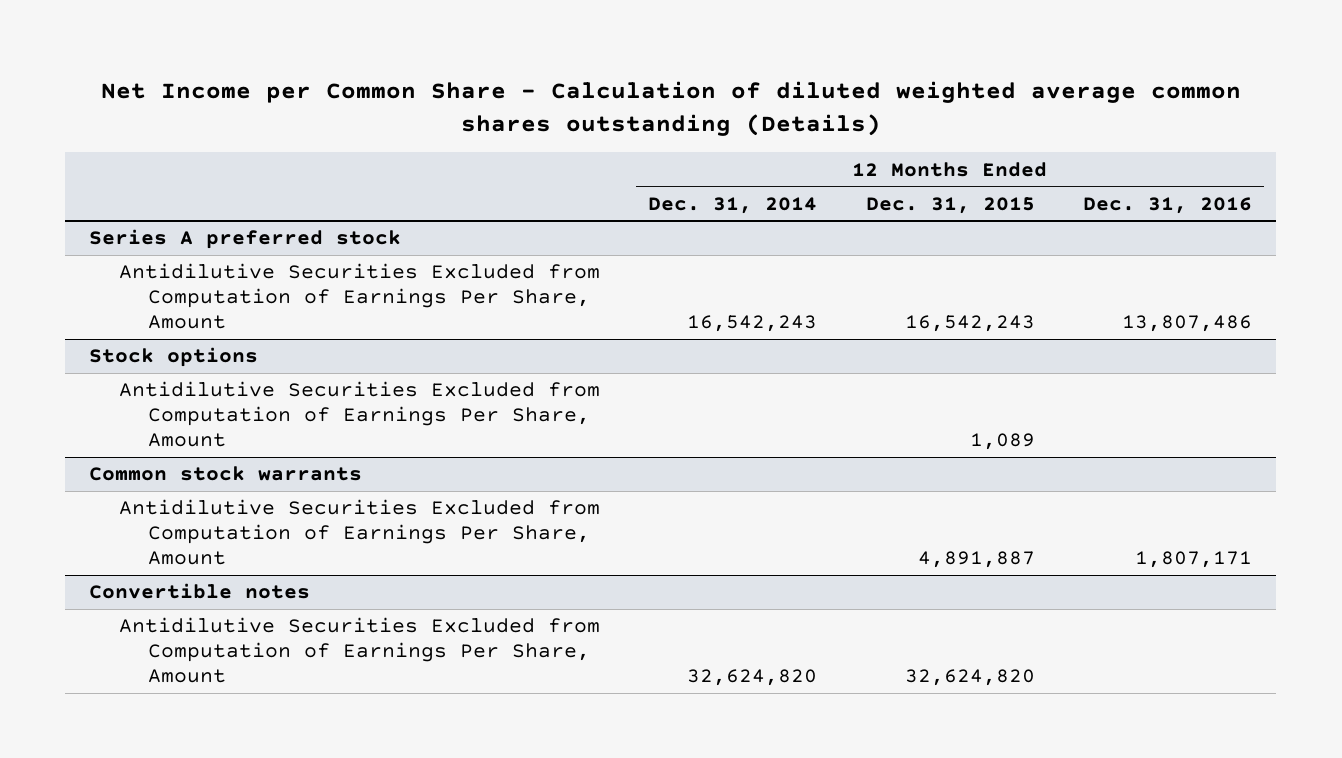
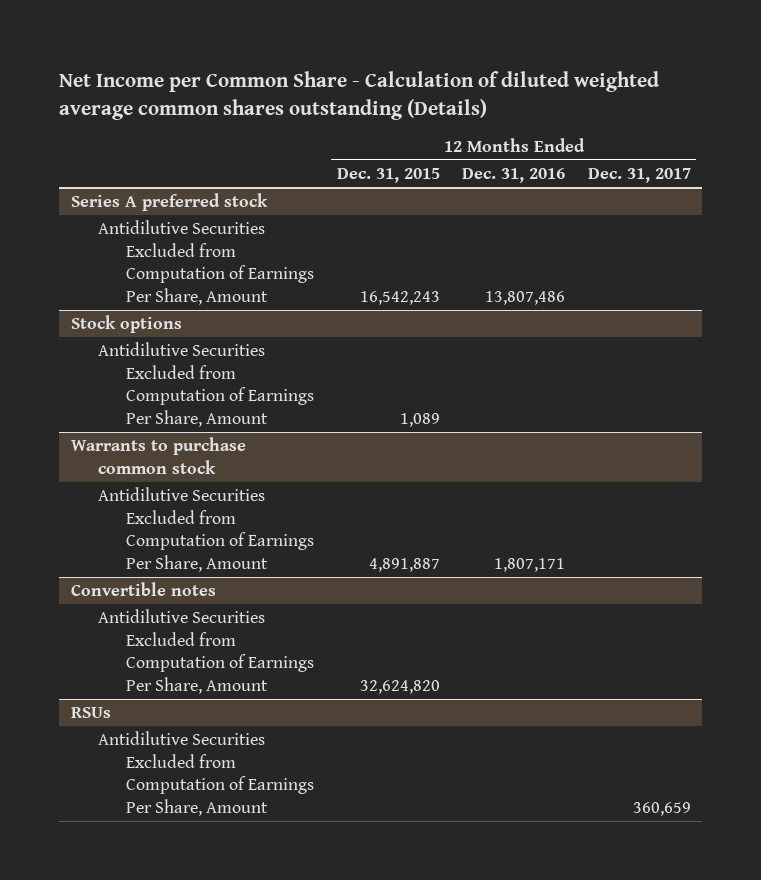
- | 12 Months Ended Dec. 31, 2014 | 12 Months Ended Dec. 31, 2015 | 12 Months Ended Dec. 31, 2016
+ | 12 Months Ended Dec. 31, 2015 | 12 Months Ended Dec. 31, 2016 | 12 Months Ended Dec. 31, 2017
- Common stock warrants
+ Warrants to purchase common stock
+ RSUs
+ Antidilutive Securities Excluded from Computation of Earnings Per Share, Amount | | | 360,659

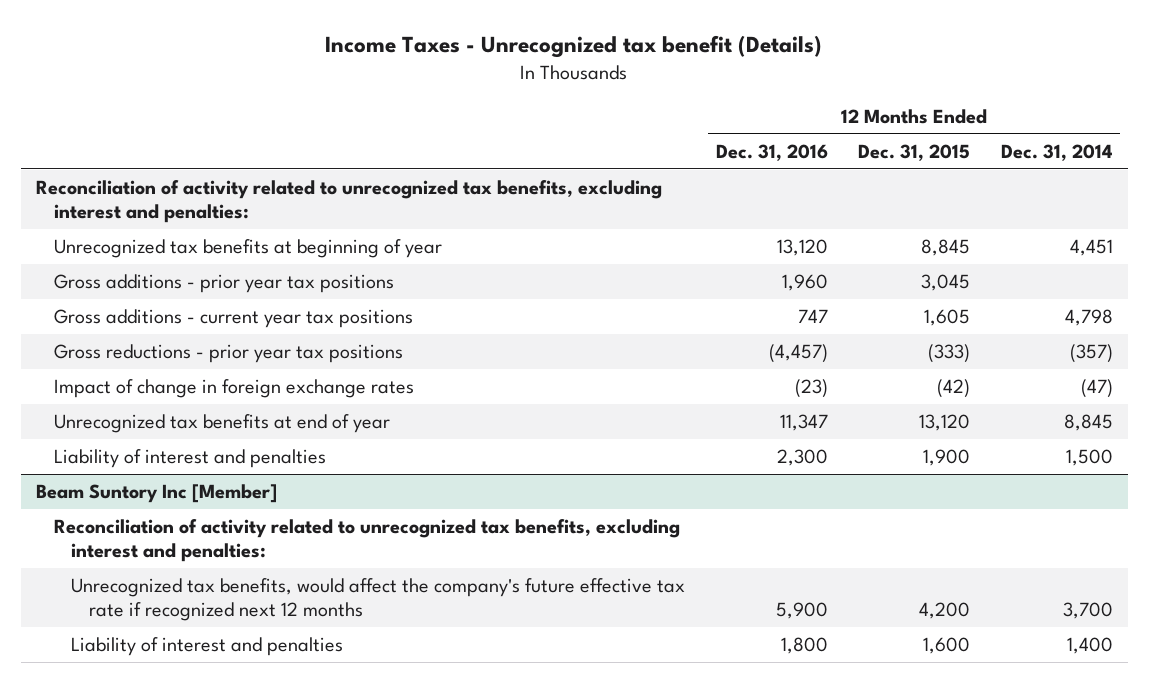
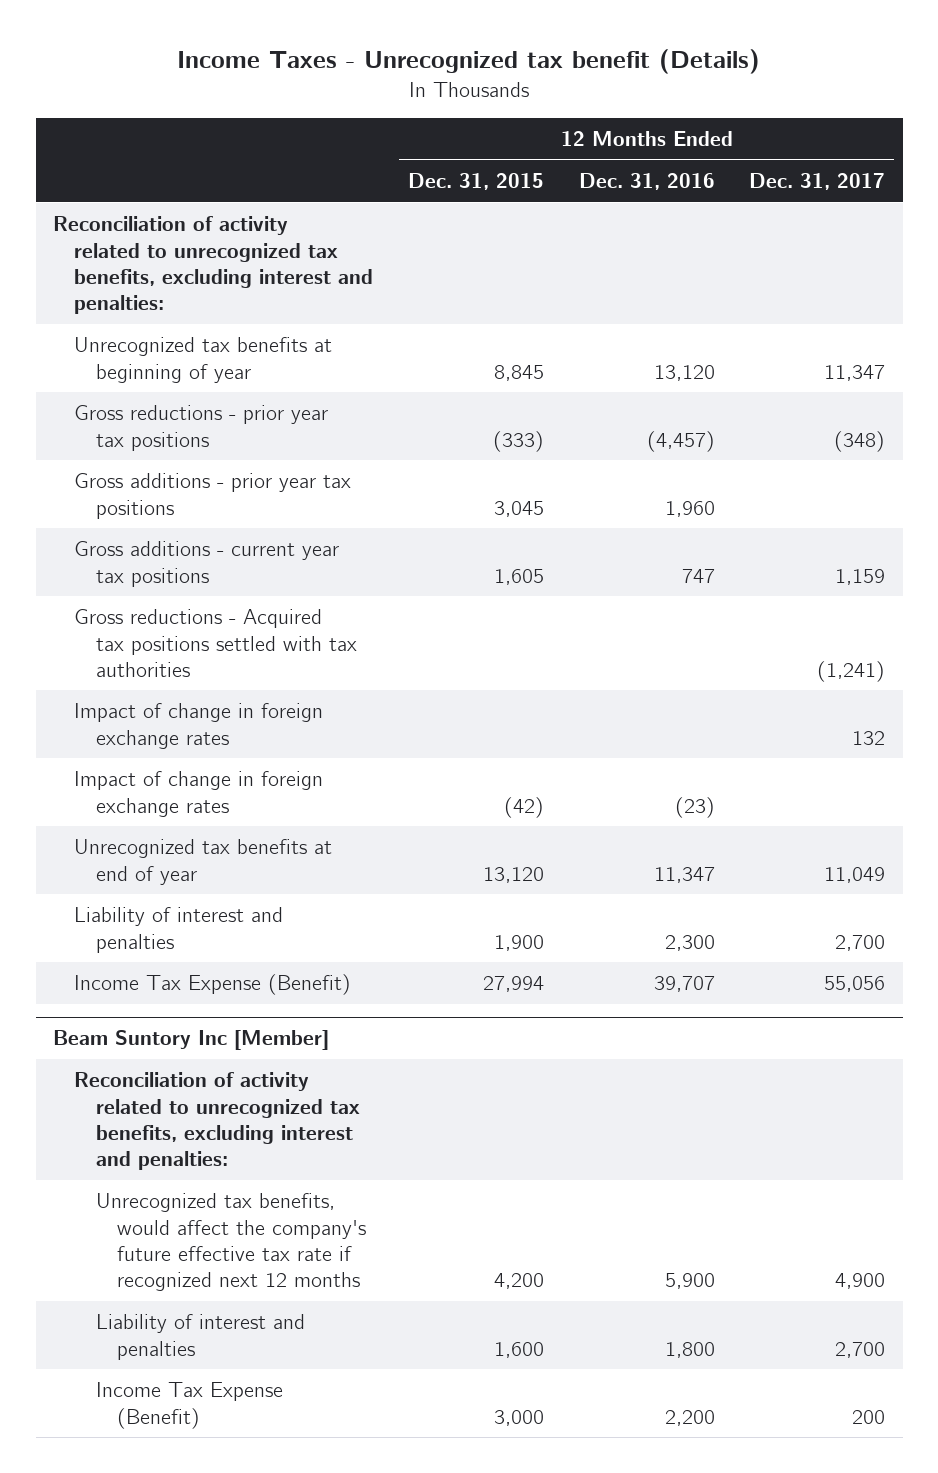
- | 12 Months Ended Dec. 31, 2016 | 12 Months Ended Dec. 31, 2015 | 12 Months Ended Dec. 31, 2014
+ | 12 Months Ended Dec. 31, 2015 | 12 Months Ended Dec. 31, 2016 | 12 Months Ended Dec. 31, 2017
moved up: Gross reductions - prior year tax positions | (333) | (4,457) | (348)
+ Gross reductions - Acquired tax positions settled with tax authorities | | | (1,241)
+ Impact of change in foreign exchange rates | | | 132
+ Income Tax Expense (Benefit) | 27,994 | 39,707 | 55,056
@ Beam Suntory Inc [Member]
+ Income Tax Expense (Benefit) | 3,000 | 2,200 | 200

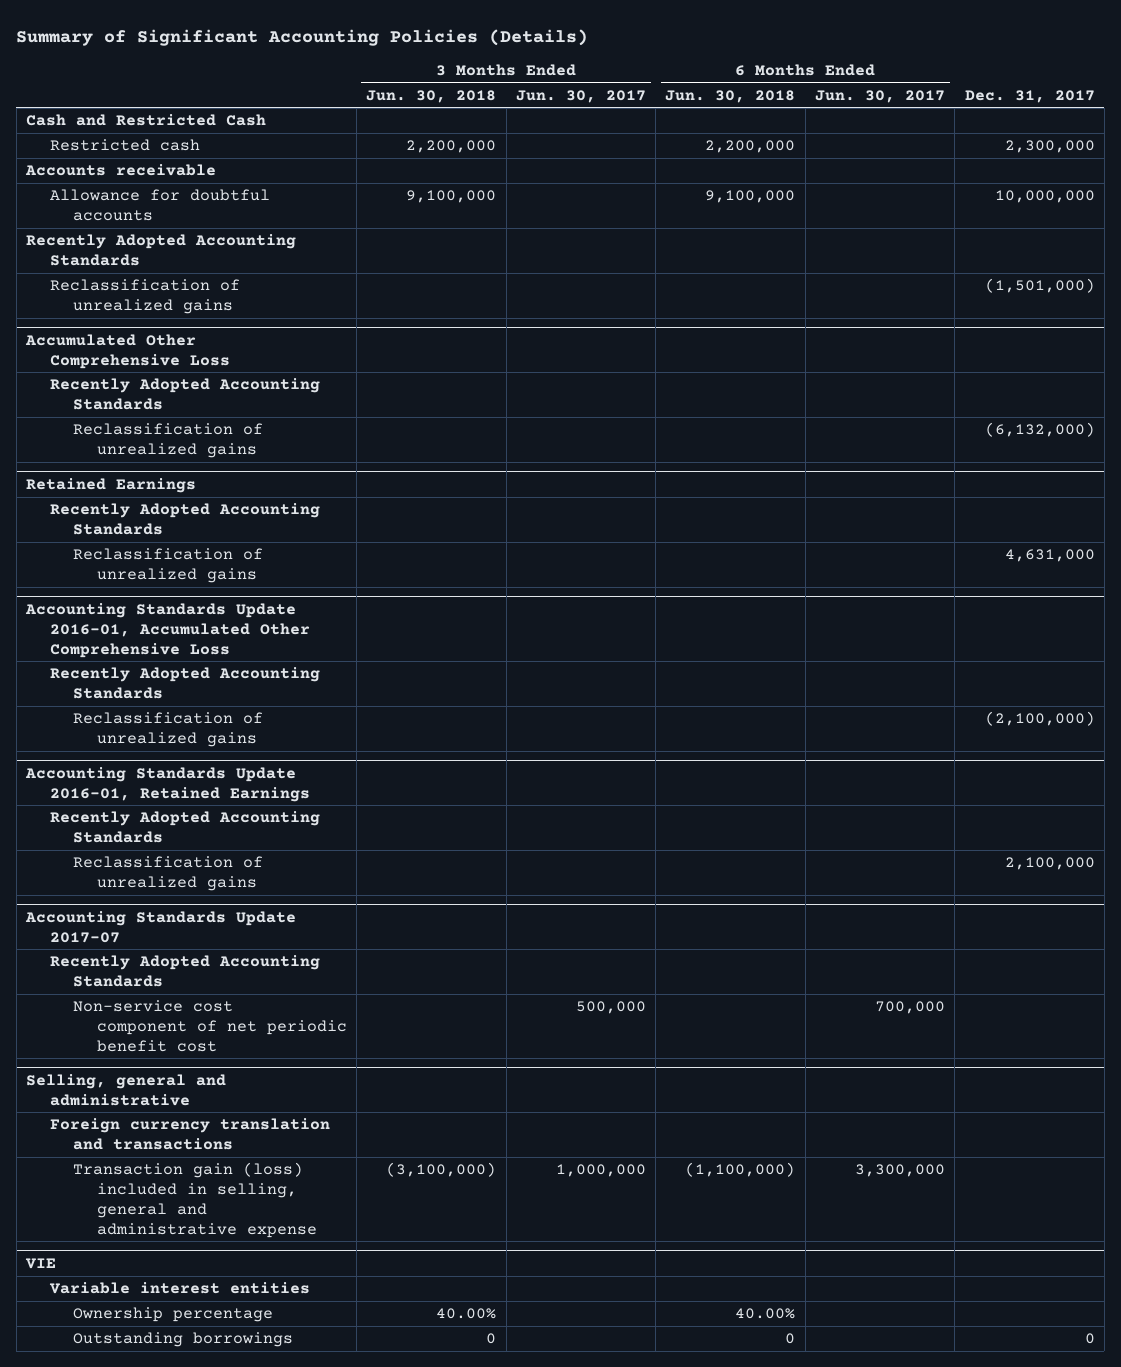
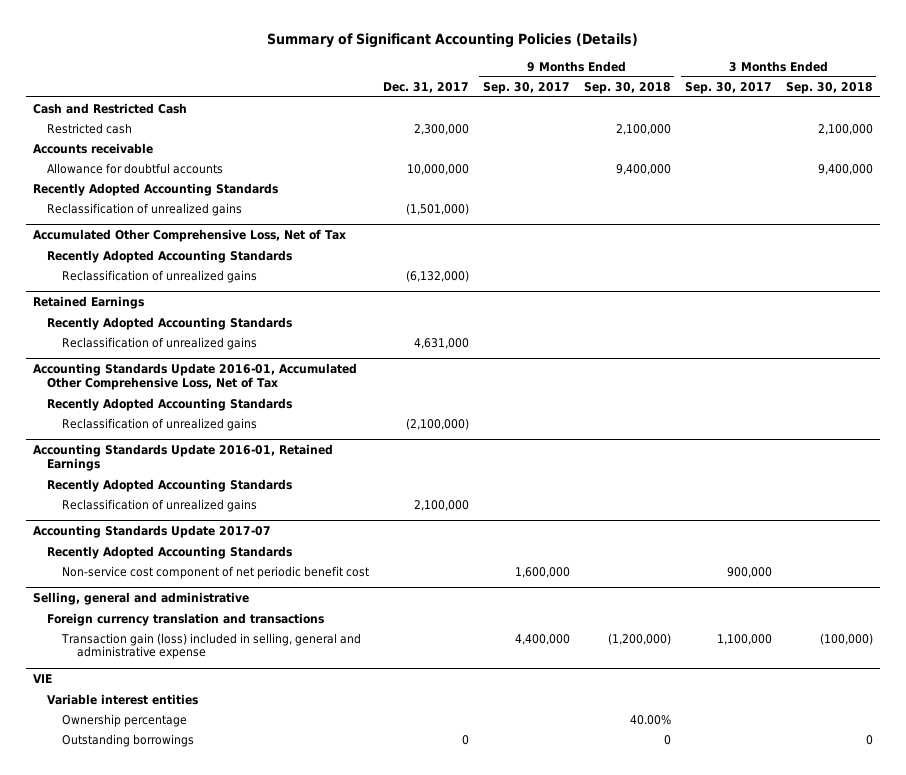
- | 3 Months Ended Jun. 30, 2018 | 3 Months Ended Jun. 30, 2017 | 6 Months Ended Jun. 30, 2018 | 6 Months Ended Jun. 30, 2017 | Dec. 31, 2017
+ | Dec. 31, 2017 | 9 Months Ended Sep. 30, 2017 | 9 Months Ended Sep. 30, 2018 | 3 Months Ended Sep. 30, 2017 | 3 Months Ended Sep. 30, 2018
- Accumulated Other Comprehensive Loss
+ Accumulated Other Comprehensive Loss, Net of Tax
- Accounting Standards Update 2016-01, Accumulated Other Comprehensive Loss
+ Accounting Standards Update 2016-01, Accumulated Other Comprehensive Loss, Net of Tax

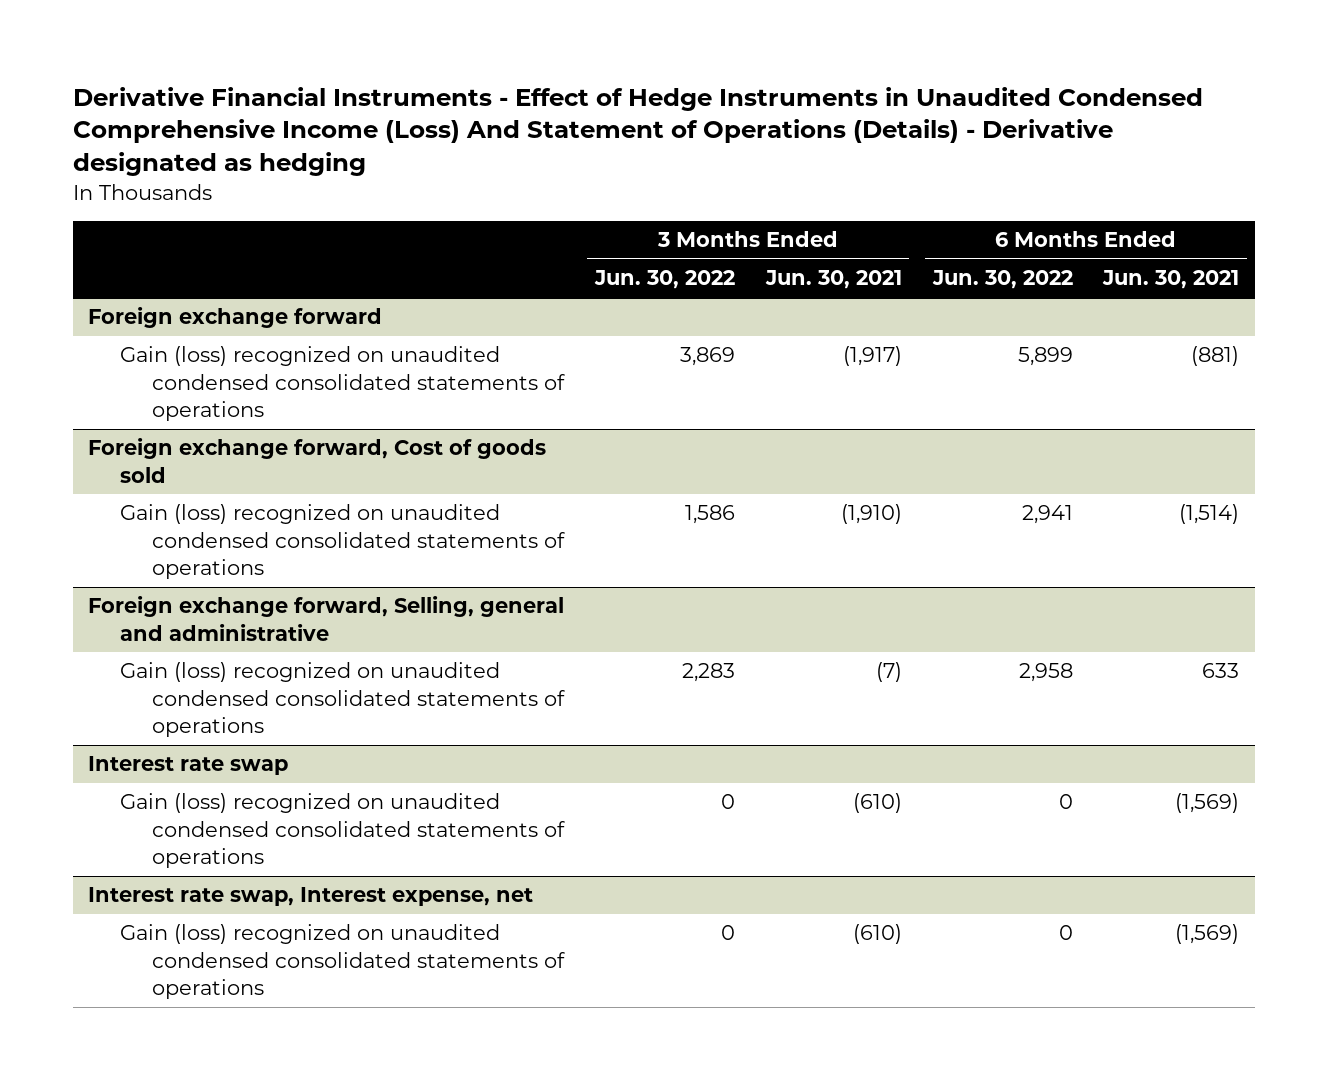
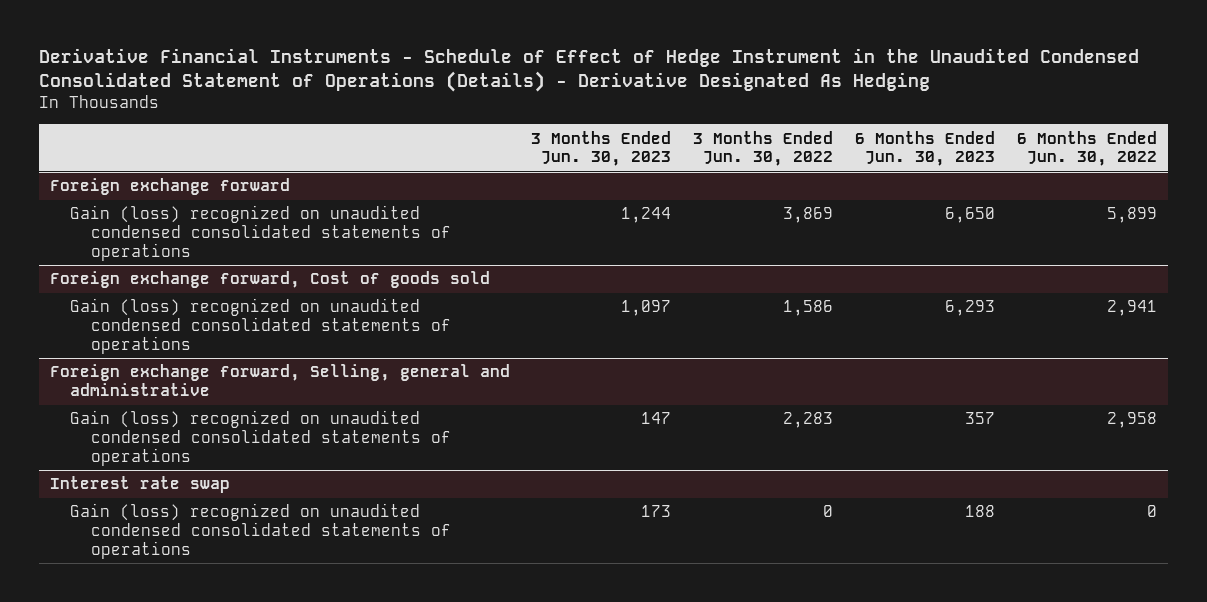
- Derivative Financial Instruments - Effect of Hedge Instruments in Unaudited Condensed Comprehensive Income (Loss) And Statement of Operations (Details) - Derivative designated as hedging
+ Derivative Financial Instruments - Schedule of Effect of Hedge Instrument in the Unaudited Condensed Consolidated Statement of Operations (Details) - Derivative Designated As Hedging
- | 3 Months Ended Jun. 30, 2022 | 3 Months Ended Jun. 30, 2021 | 6 Months Ended Jun. 30, 2022 | 6 Months Ended Jun. 30, 2021
+ | 3 Months Ended Jun. 30, 2023 | 3 Months Ended Jun. 30, 2022 | 6 Months Ended Jun. 30, 2023 | 6 Months Ended Jun. 30, 2022
- Interest rate swap, Interest expense, net
- Gain (loss) recognized on unaudited condensed consolidated statements of operations | 0 | (610) | 0 | (1,569)

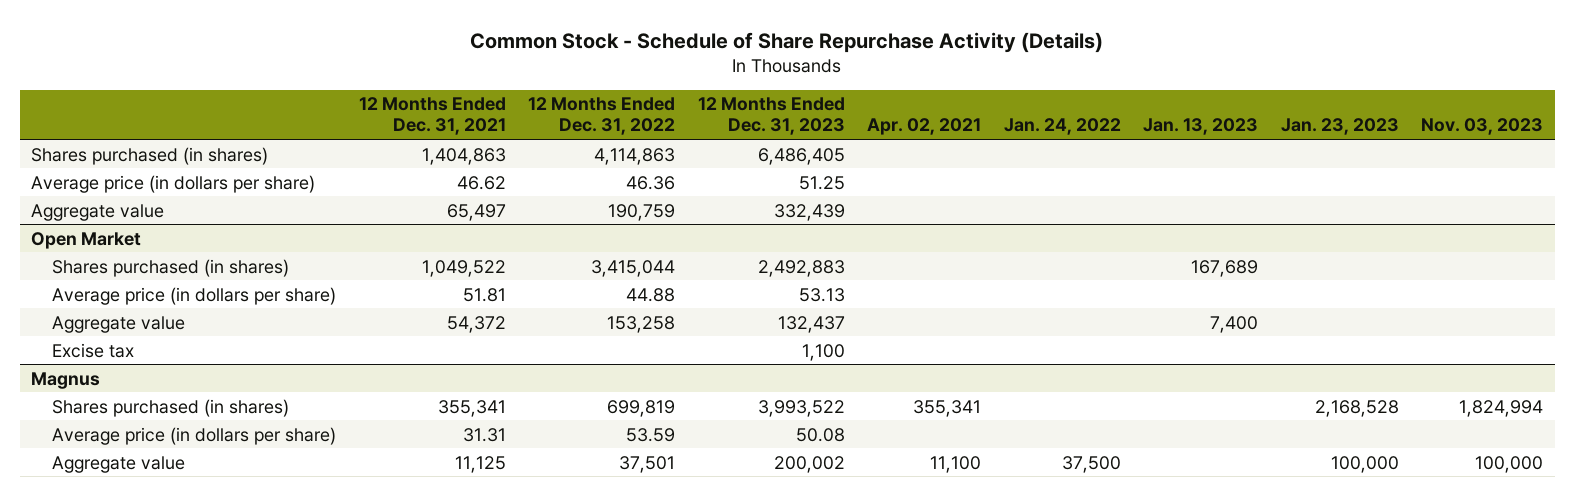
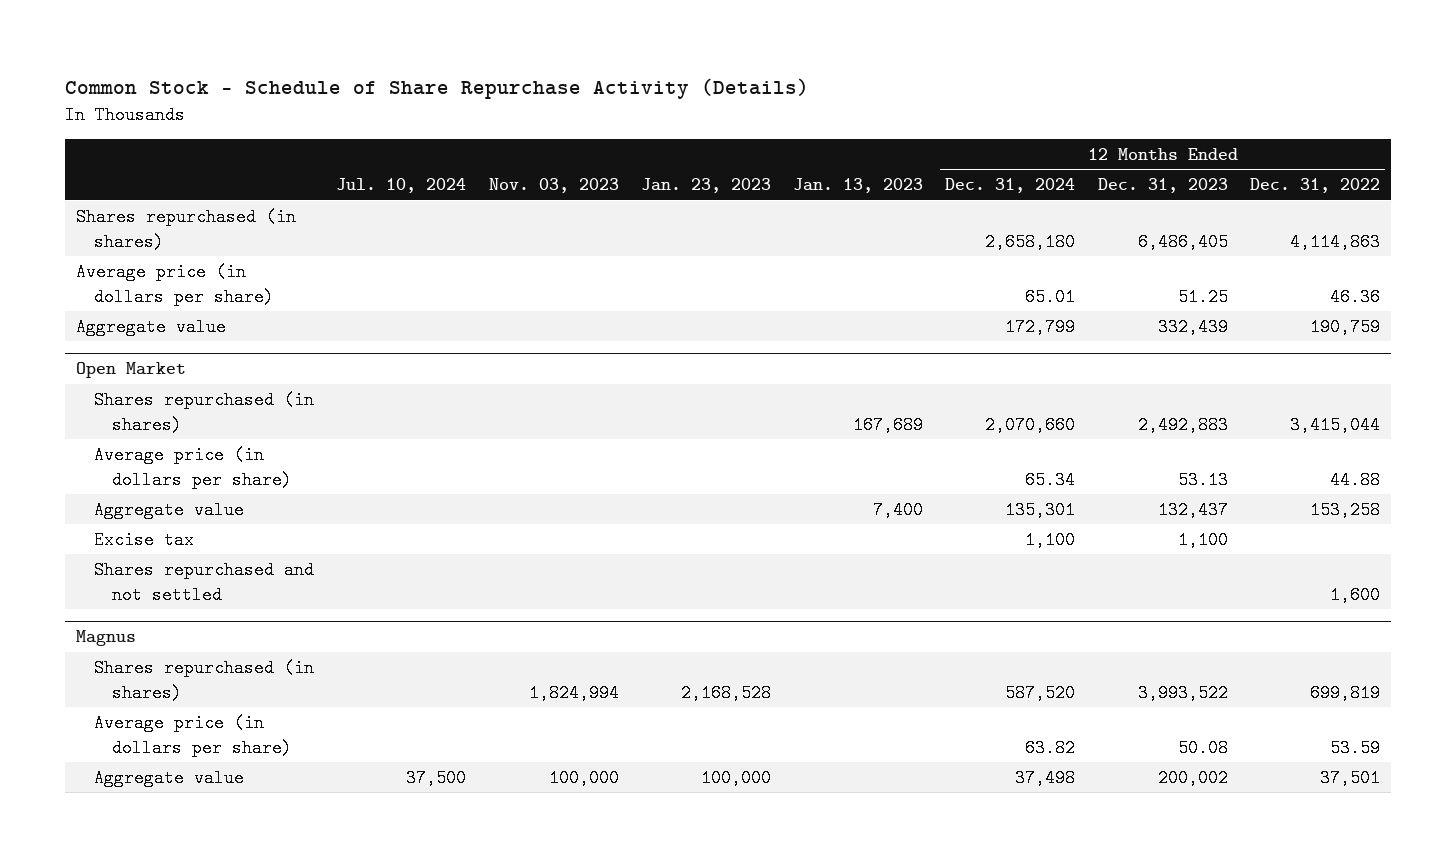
- | 12 Months Ended Dec. 31, 2021 | 12 Months Ended Dec. 31, 2022 | 12 Months Ended Dec. 31, 2023 | Apr. 02, 2021 | Jan. 24, 2022 | Jan. 13, 2023 | Jan. 23, 2023 | Nov. 03, 2023
+ | Jul. 10, 2024 | Nov. 03, 2023 | Jan. 23, 2023 | Jan. 13, 2023 | 12 Months Ended Dec. 31, 2024 | 12 Months Ended Dec. 31, 2023 | 12 Months Ended Dec. 31, 2022
- Shares purchased (in shares) | 1,404,863 | 4,114,863 | 6,486,405 | | | | |
+ Shares repurchased (in shares) | | | | | 2,658,180 | 6,486,405 | 4,114,863
@ Open Market
- Shares purchased (in shares) | 1,049,522 | 3,415,044 | 2,492,883 | | | 167,689 | |
+ Shares repurchased (in shares) | | | | 167,689 | 2,070,660 | 2,492,883 | 3,415,044
+ Shares repurchased and not settled | | | | | | | 1,600
@ Magnus
- Shares purchased (in shares) | 355,341 | 699,819 | 3,993,522 | 355,341 | | | 2,168,528 | 1,824,994
+ Shares repurchased (in shares) | | 1,824,994 | 2,168,528 | | 587,520 | 3,993,522 | 699,819

